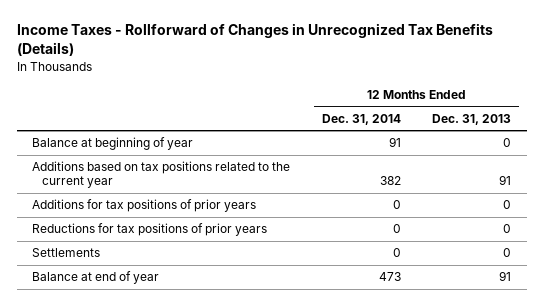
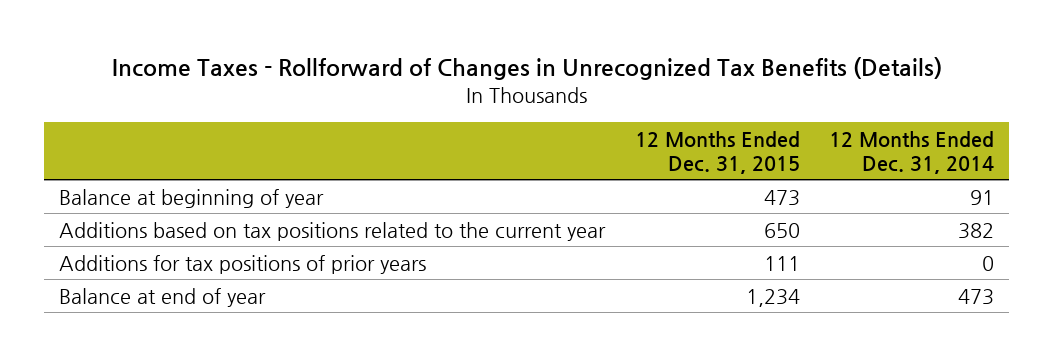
- | 12 Months Ended Dec. 31, 2014 | 12 Months Ended Dec. 31, 2013
+ | 12 Months Ended Dec. 31, 2015 | 12 Months Ended Dec. 31, 2014
- Reductions for tax positions of prior years | 0 | 0
- Settlements | 0 | 0

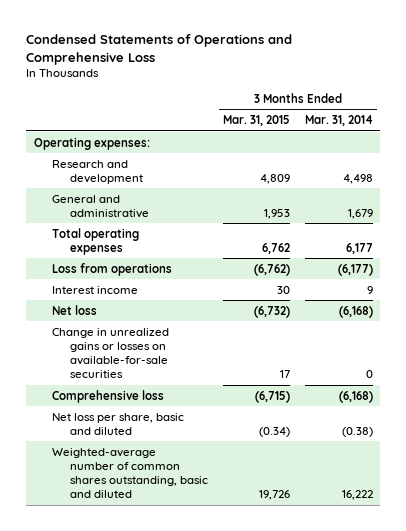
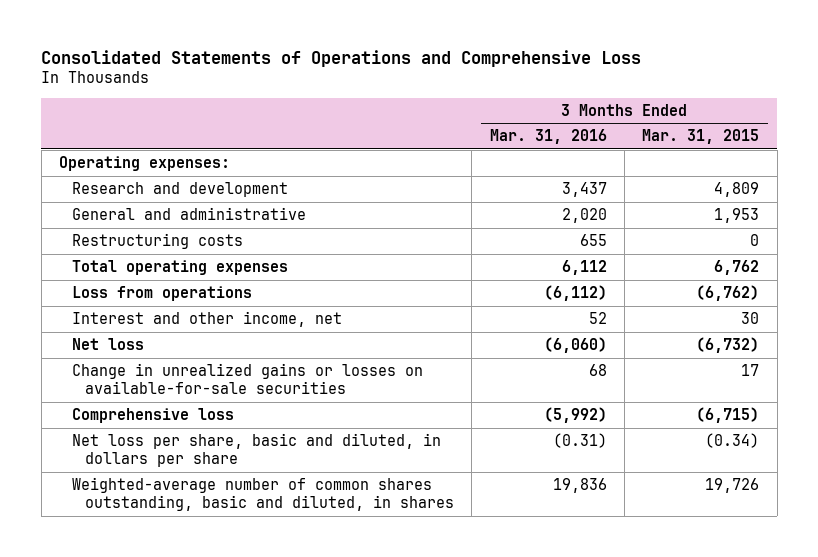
- Condensed Statements of Operations and Comprehensive Loss
+ Consolidated Statements of Operations and Comprehensive Loss
- | 3 Months Ended Mar. 31, 2015 | 3 Months Ended Mar. 31, 2014
+ | 3 Months Ended Mar. 31, 2016 | 3 Months Ended Mar. 31, 2015
+ Restructuring costs | 655 | 0
- Interest income | 30 | 9
+ Interest and other income, net | 52 | 30
- Net loss per share, basic and diluted | (0.34) | (0.38)
- Weighted-average number of common shares outstanding, basic and diluted | 19,726 | 16,222
+ Net loss per share, basic and diluted, in dollars per share | (0.31) | (0.34)
+ Weighted-average number of common shares outstanding, basic and diluted, in shares | 19,836 | 19,726

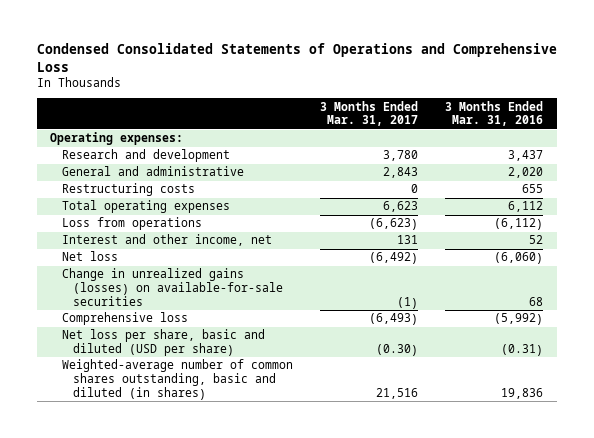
- Consolidated Statements of Operations and Comprehensive Loss
+ Condensed Consolidated Statements of Operations and Comprehensive Loss
- | 3 Months Ended Mar. 31, 2016 | 3 Months Ended Mar. 31, 2015
+ | 3 Months Ended Mar. 31, 2017 | 3 Months Ended Mar. 31, 2016
- Change in unrealized gains or losses on available-for-sale securities | 68 | 17
+ Change in unrealized gains (losses) on available-for-sale securities | (1) | 68
- Net loss per share, basic and diluted, in dollars per share | (0.31) | (0.34)
- Weighted-average number of common shares outstanding, basic and diluted, in shares | 19,836 | 19,726
+ Net loss per share, basic and diluted (USD per share) | (0.30) | (0.31)
+ Weighted-average number of common shares outstanding, basic and diluted (in shares) | 21,516 | 19,836

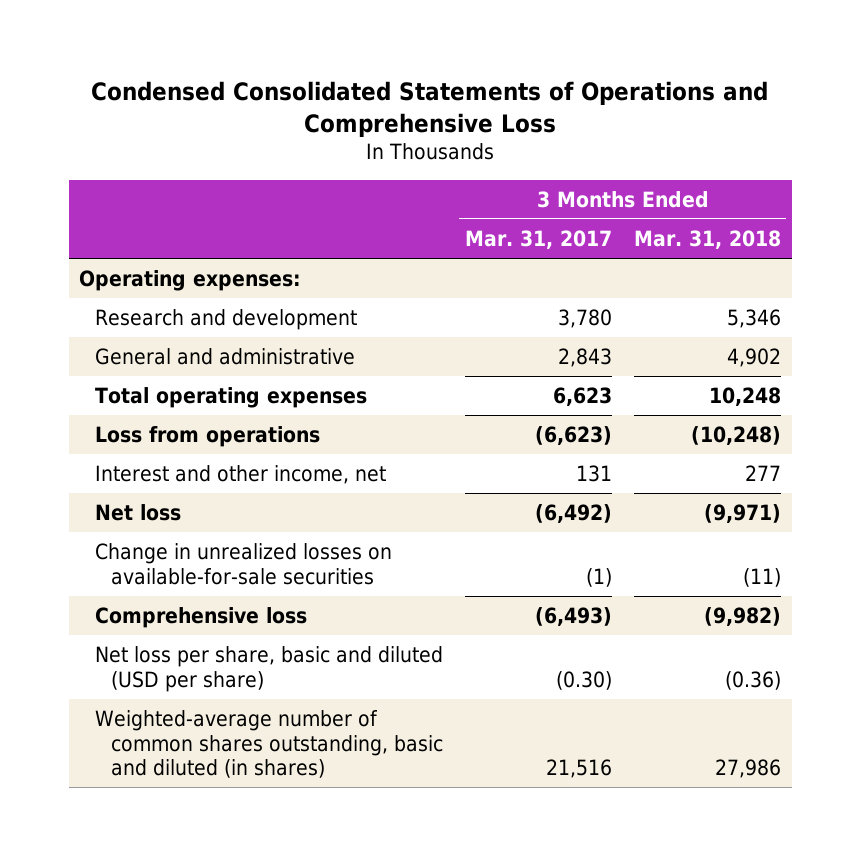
- | 3 Months Ended Mar. 31, 2017 | 3 Months Ended Mar. 31, 2016
+ | 3 Months Ended Mar. 31, 2017 | 3 Months Ended Mar. 31, 2018
- Restructuring costs | 0 | 655
- Change in unrealized gains (losses) on available-for-sale securities | (1) | 68
+ Change in unrealized losses on available-for-sale securities | (1) | (11)

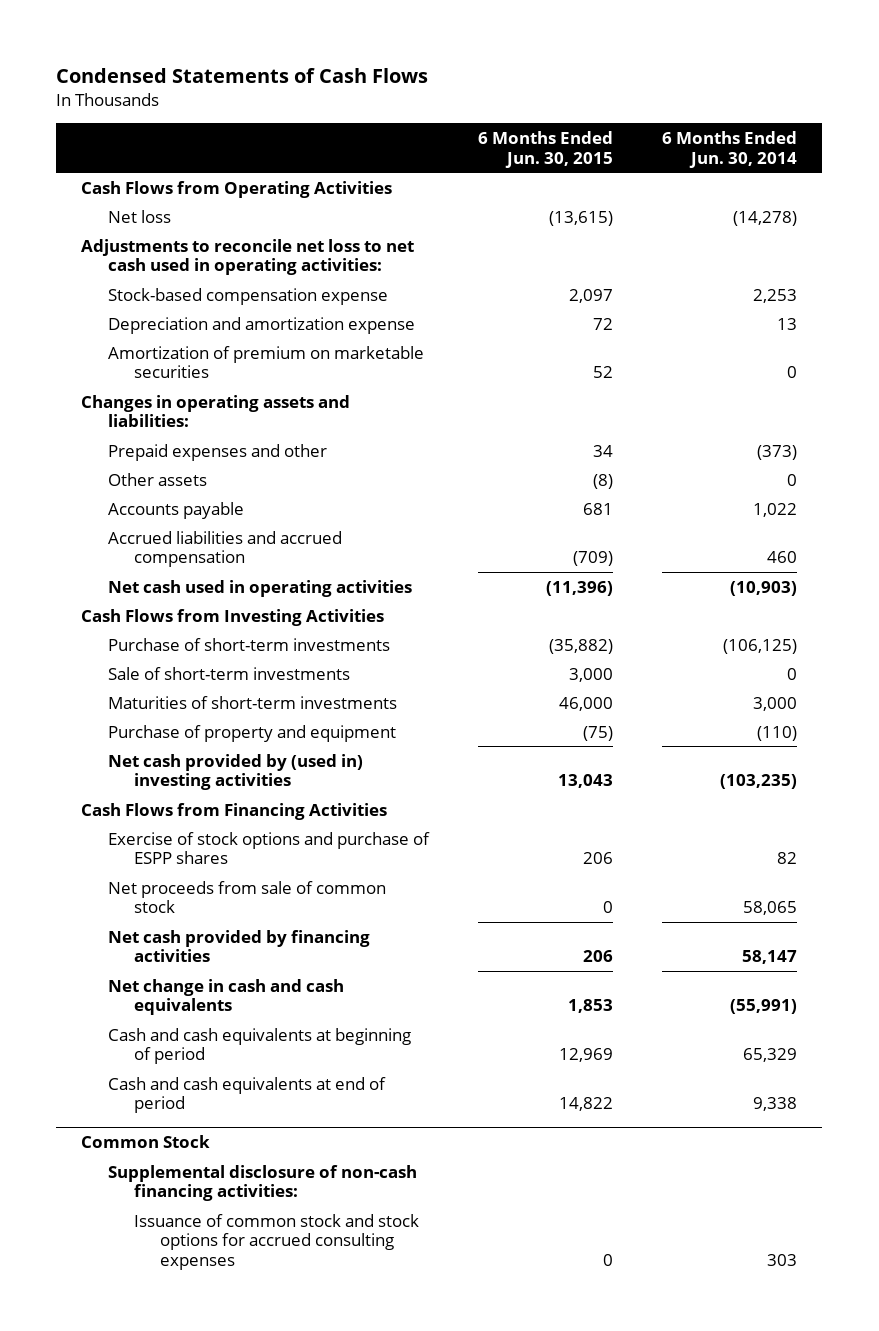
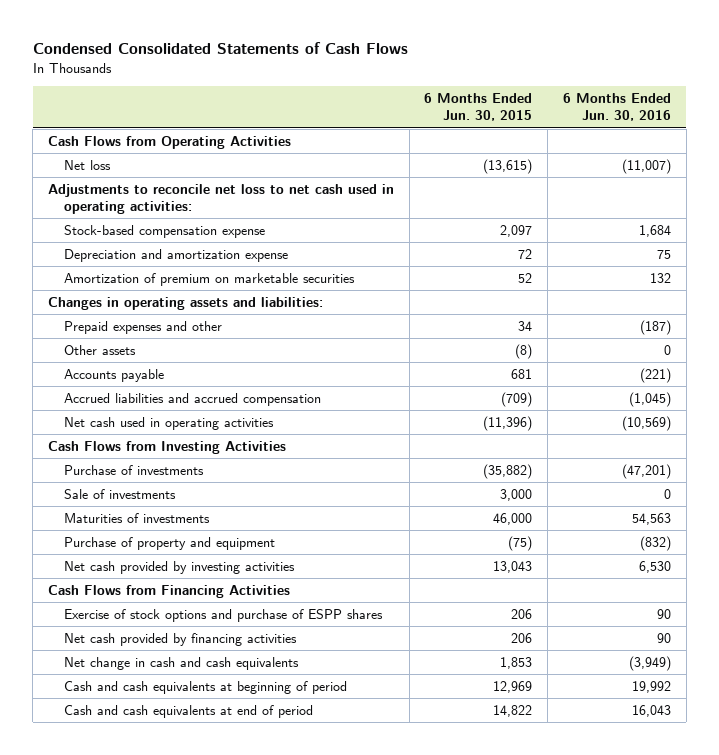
- Condensed Statements of Cash Flows
+ Condensed Consolidated Statements of Cash Flows
- | 6 Months Ended Jun. 30, 2015 | 6 Months Ended Jun. 30, 2014
+ | 6 Months Ended Jun. 30, 2015 | 6 Months Ended Jun. 30, 2016
- Purchase of short-term investments | (35,882) | (106,125)
- Sale of short-term investments | 3,000 | 0
- Maturities of short-term investments | 46,000 | 3,000
+ Purchase of investments | (35,882) | (47,201)
+ Sale of investments | 3,000 | 0
+ Maturities of investments | 46,000 | 54,563
- Net cash provided by (used in) investing activities | 13,043 | (103,235)
+ Net cash provided by investing activities | 13,043 | 6,530
- Net proceeds from sale of common stock | 0 | 58,065
- Common Stock
- Supplemental disclosure of non-cash financing activities:
- Issuance of common stock and stock options for accrued consulting expenses | 0 | 303

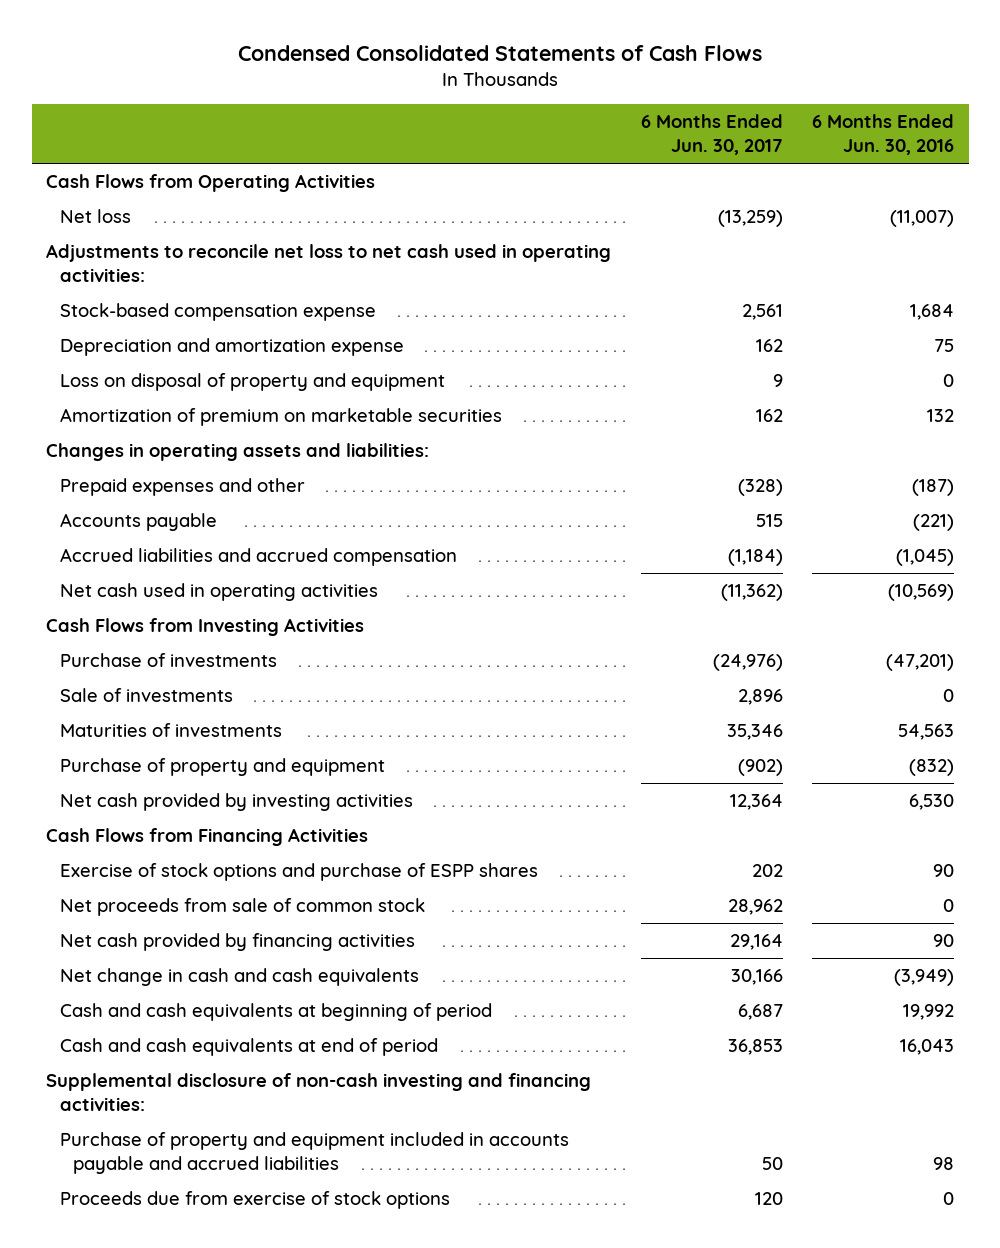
- | 6 Months Ended Jun. 30, 2015 | 6 Months Ended Jun. 30, 2016
+ | 6 Months Ended Jun. 30, 2017 | 6 Months Ended Jun. 30, 2016
+ Loss on disposal of property and equipment | 9 | 0
- Other assets | (8) | 0
+ Net proceeds from sale of common stock | 28,962 | 0
+ Supplemental disclosure of non-cash investing and financing activities:
+ Purchase of property and equipment included in accounts payable and accrued liabilities | 50 | 98
+ Proceeds due from exercise of stock options | 120 | 0

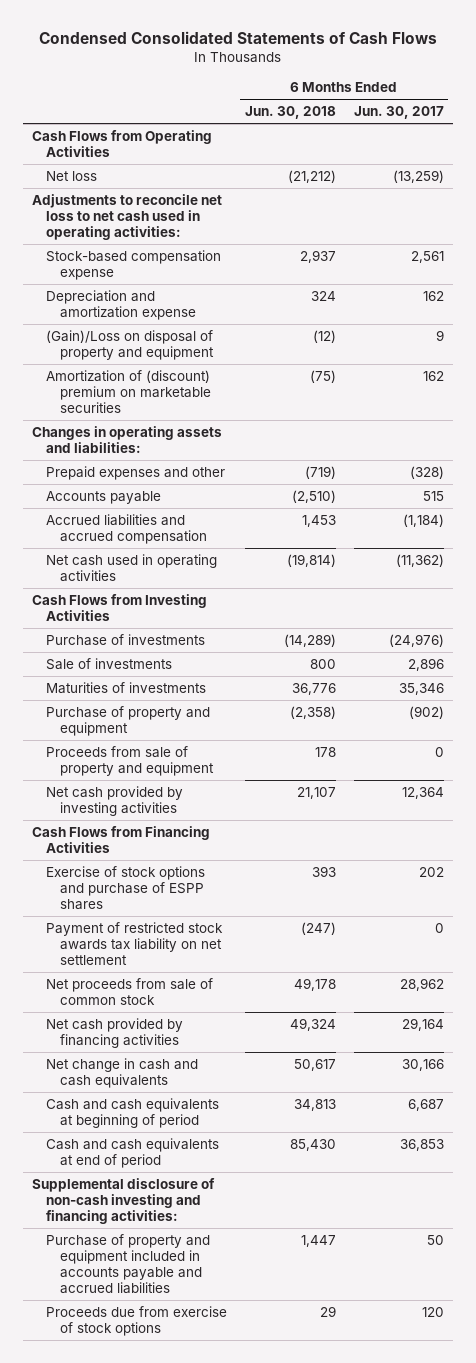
- | 6 Months Ended Jun. 30, 2017 | 6 Months Ended Jun. 30, 2016
+ | 6 Months Ended Jun. 30, 2018 | 6 Months Ended Jun. 30, 2017
- Loss on disposal of property and equipment | 9 | 0
- Amortization of premium on marketable securities | 162 | 132
+ (Gain)/Loss on disposal of property and equipment | (12) | 9
+ Amortization of (discount) premium on marketable securities | (75) | 162
+ Proceeds from sale of property and equipment | 178 | 0
+ Payment of restricted stock awards tax liability on net settlement | (247) | 0

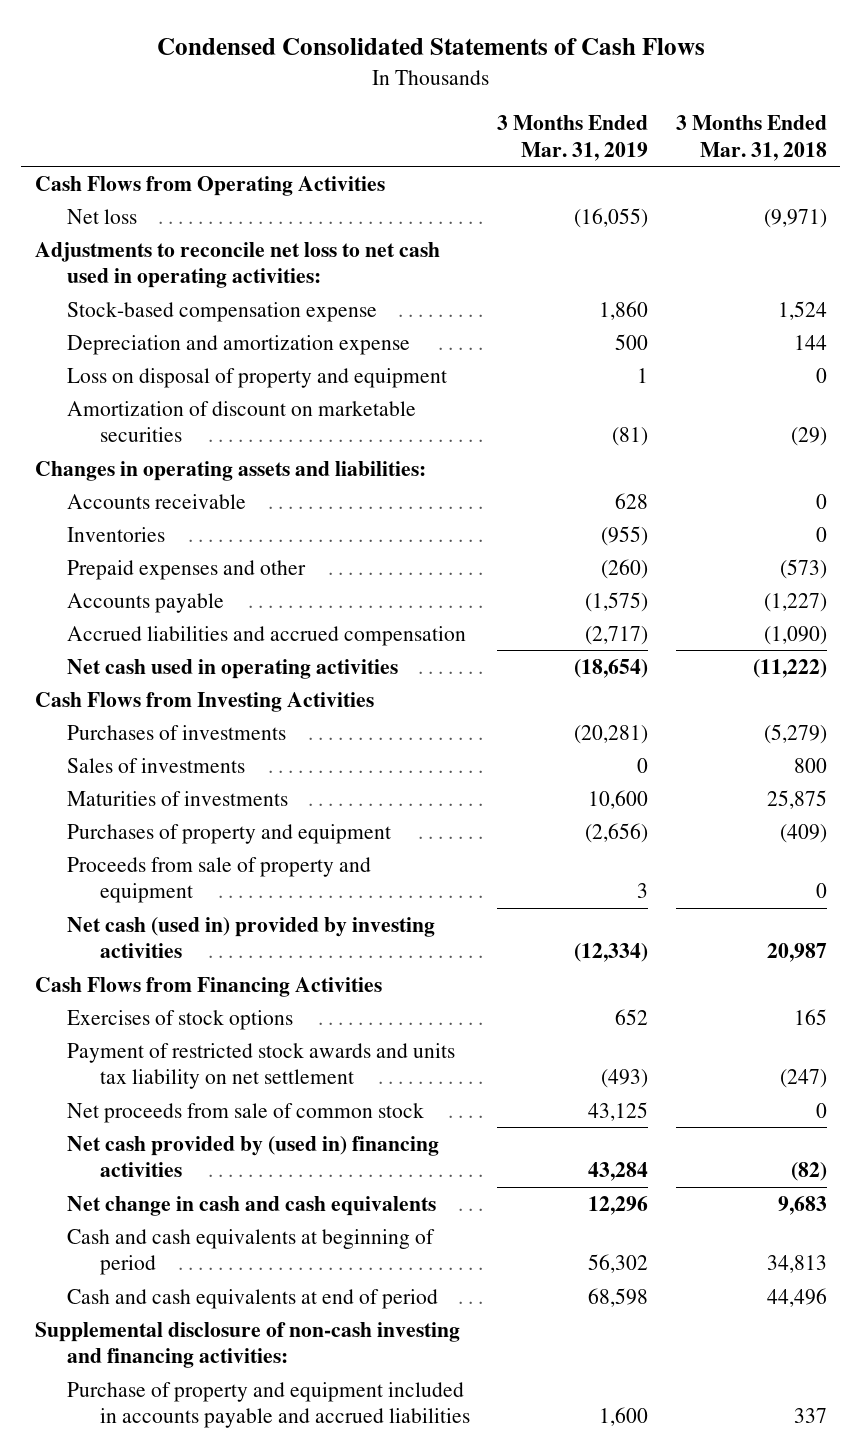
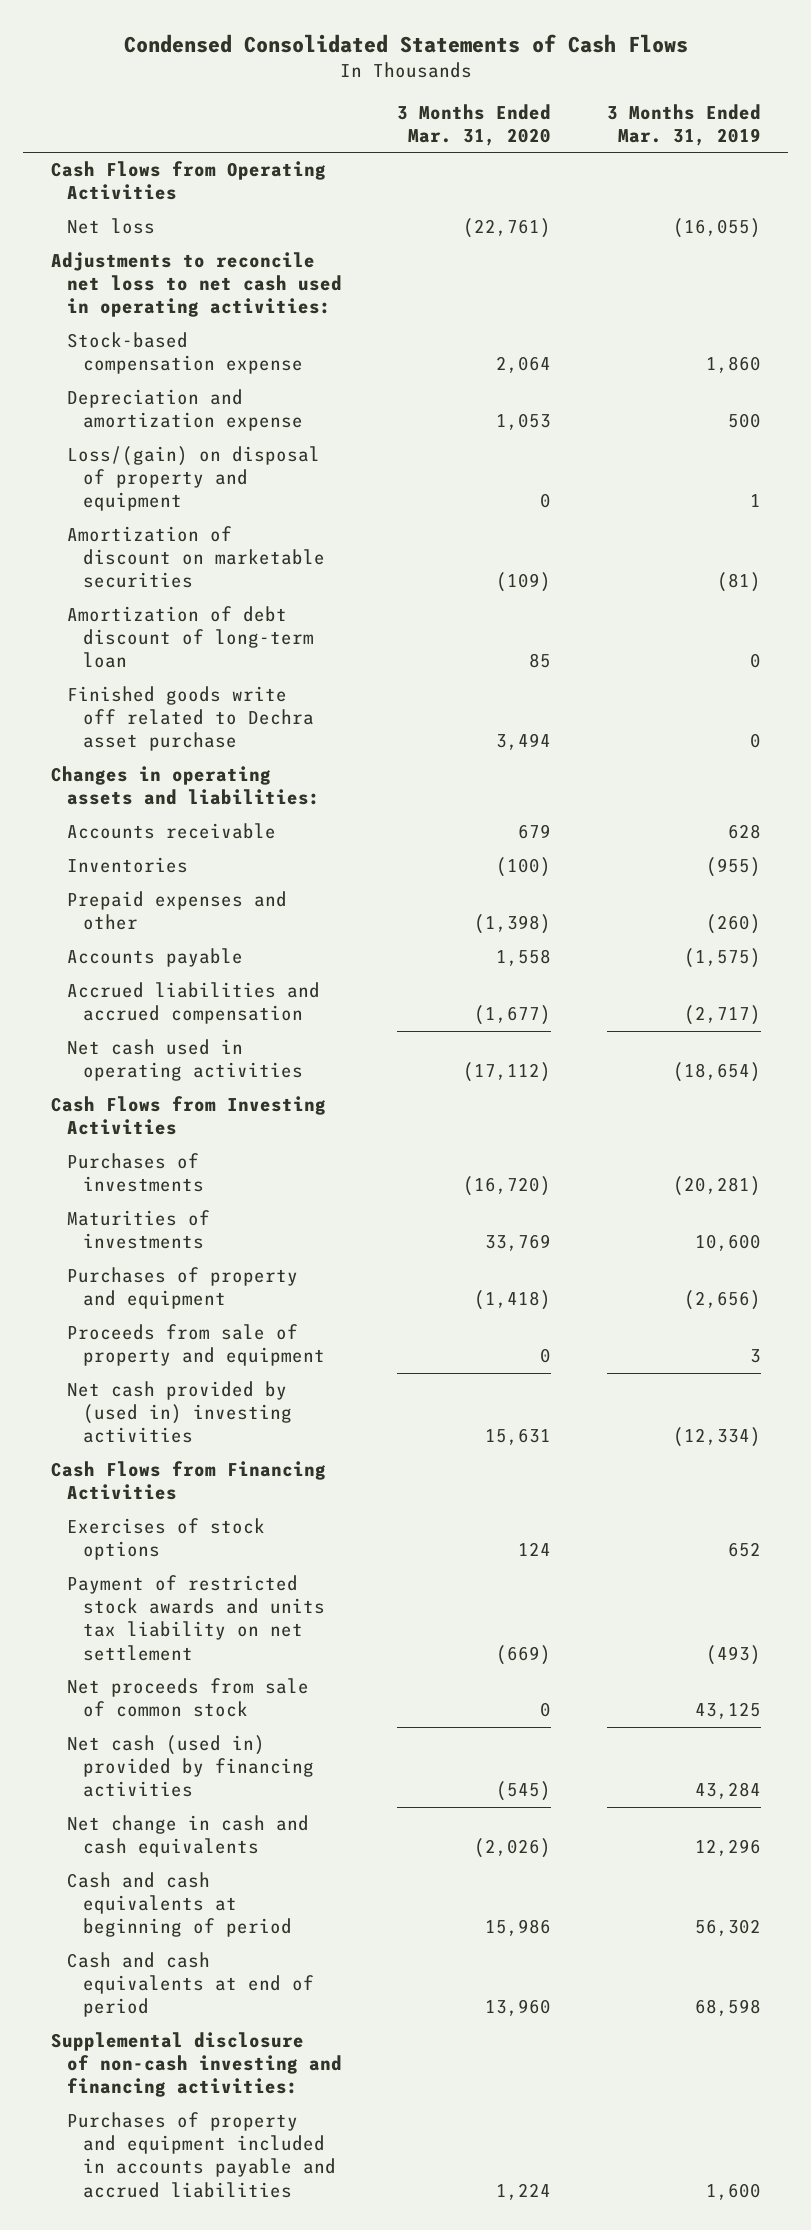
- | 3 Months Ended Mar. 31, 2019 | 3 Months Ended Mar. 31, 2018
+ | 3 Months Ended Mar. 31, 2020 | 3 Months Ended Mar. 31, 2019
- Loss on disposal of property and equipment | 1 | 0
+ Loss/(gain) on disposal of property and equipment | 0 | 1
+ Amortization of debt discount of long-term loan | 85 | 0
+ Finished goods write off related to Dechra asset purchase | 3,494 | 0
- Sales of investments | 0 | 800
- Net cash (used in) provided by investing activities | (12,334) | 20,987
+ Net cash provided by (used in) investing activities | 15,631 | (12,334)
- Net cash provided by (used in) financing activities | 43,284 | (82)
+ Net cash (used in) provided by financing activities | (545) | 43,284
- Purchase of property and equipment included in accounts payable and accrued liabilities | 1,600 | 337
+ Purchases of property and equipment included in accounts payable and accrued liabilities | 1,224 | 1,600

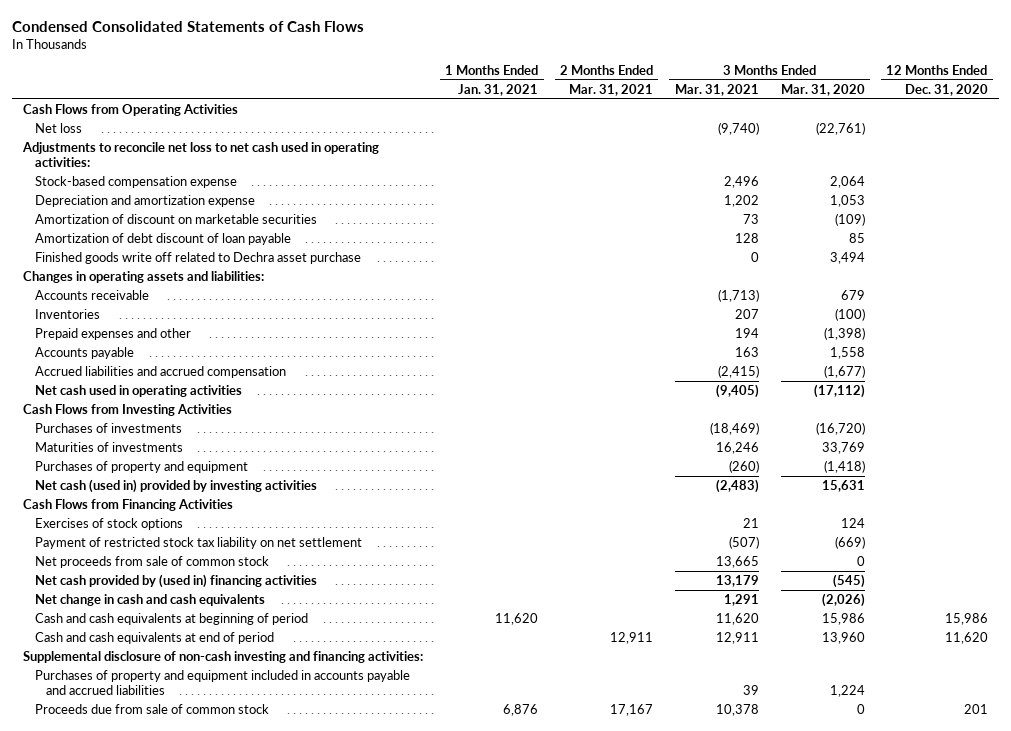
- | 3 Months Ended Mar. 31, 2020 | 3 Months Ended Mar. 31, 2019
+ | 1 Months Ended Jan. 31, 2021 | 2 Months Ended Mar. 31, 2021 | 3 Months Ended Mar. 31, 2021 | 3 Months Ended Mar. 31, 2020 | 12 Months Ended Dec. 31, 2020
- Loss/(gain) on disposal of property and equipment | 0 | 1
- Amortization of debt discount of long-term loan | 85 | 0
+ Amortization of debt discount of loan payable | | | 128 | 85 |
- Proceeds from sale of property and equipment | 0 | 3
- Net cash provided by (used in) investing activities | 15,631 | (12,334)
+ Net cash (used in) provided by investing activities | | | (2,483) | 15,631 |
- Payment of restricted stock awards and units tax liability on net settlement | (669) | (493)
+ Payment of restricted stock tax liability on net settlement | | | (507) | (669) |
- Net cash (used in) provided by financing activities | (545) | 43,284
+ Net cash provided by (used in) financing activities | | | 13,179 | (545) |
+ Proceeds due from sale of common stock | 6,876 | 17,167 | 10,378 | 0 | 201

